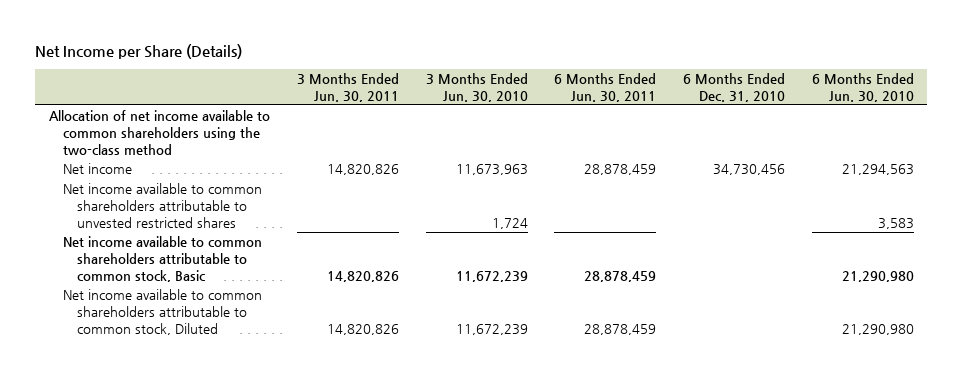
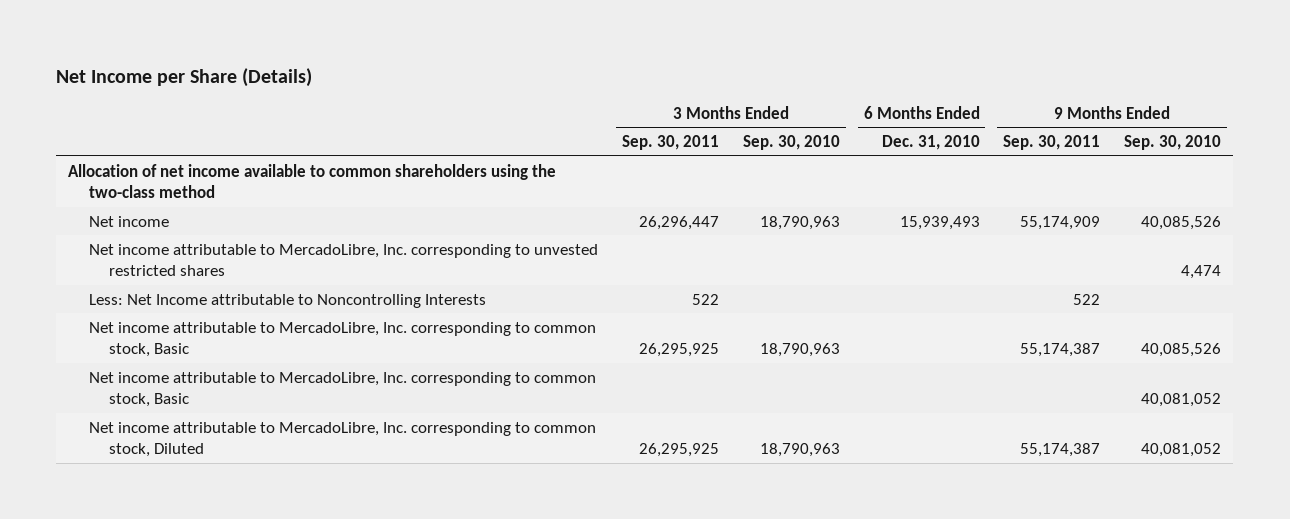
- | 3 Months Ended Jun. 30, 2011 | 3 Months Ended Jun. 30, 2010 | 6 Months Ended Jun. 30, 2011 | 6 Months Ended Dec. 31, 2010 | 6 Months Ended Jun. 30, 2010
+ | 3 Months Ended Sep. 30, 2011 | 3 Months Ended Sep. 30, 2010 | 6 Months Ended Dec. 31, 2010 | 9 Months Ended Sep. 30, 2011 | 9 Months Ended Sep. 30, 2010
- Net income | 14,820,826 | 11,673,963 | 28,878,459 | 34,730,456 | 21,294,563
- Net income available to common shareholders attributable to unvested restricted shares | | 1,724 | | | 3,583
- Net income available to common shareholders attributable to common stock, Basic | 14,820,826 | 11,672,239 | 28,878,459 | | 21,290,980
- Net income available to common shareholders attributable to common stock, Diluted | 14,820,826 | 11,672,239 | 28,878,459 | | 21,290,980
+ Net income | 26,296,447 | 18,790,963 | 15,939,493 | 55,174,909 | 40,085,526
+ Net income attributable to MercadoLibre, Inc. corresponding to unvested restricted shares | | | | | 4,474
+ Less: Net Income attributable to Noncontrolling Interests | 522 | | | 522 |
+ Net income attributable to MercadoLibre, Inc. corresponding to common stock, Basic | 26,295,925 | 18,790,963 | | 55,174,387 | 40,085,526
+ Net income attributable to MercadoLibre, Inc. corresponding to common stock, Basic | | | | | 40,081,052
+ Net income attributable to MercadoLibre, Inc. corresponding to common stock, Diluted | 26,295,925 | 18,790,963 | | 55,174,387 | 40,081,052

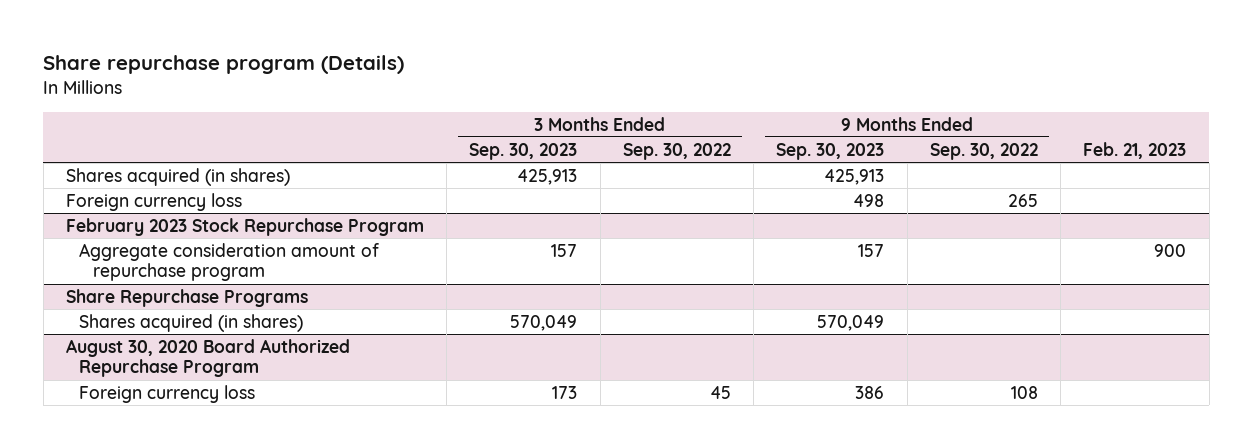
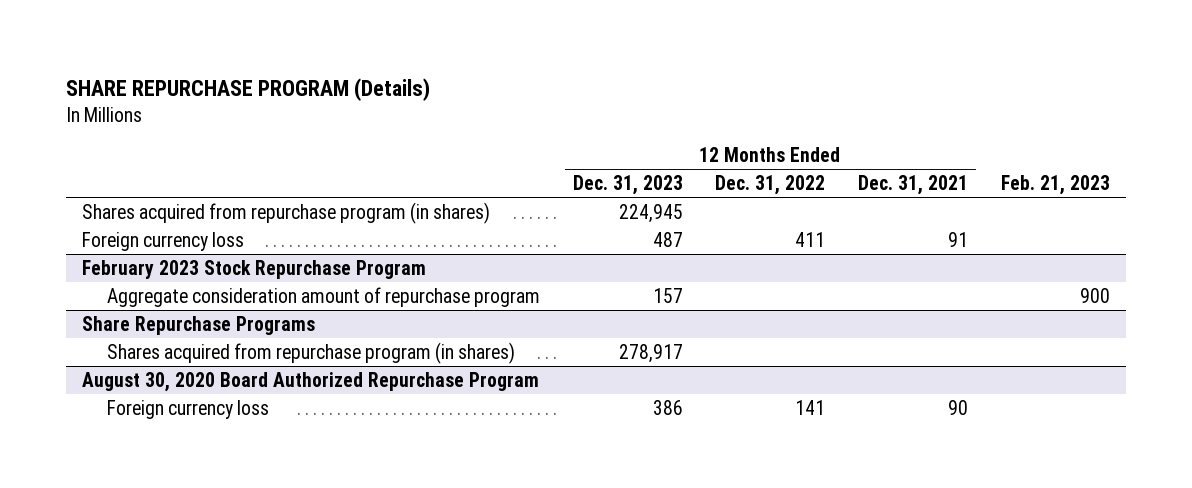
- Share repurchase program (Details)
+ SHARE REPURCHASE PROGRAM (Details)
- | 3 Months Ended Sep. 30, 2023 | 3 Months Ended Sep. 30, 2022 | 9 Months Ended Sep. 30, 2023 | 9 Months Ended Sep. 30, 2022 | Feb. 21, 2023
+ | 12 Months Ended Dec. 31, 2023 | 12 Months Ended Dec. 31, 2022 | 12 Months Ended Dec. 31, 2021 | Feb. 21, 2023
- Shares acquired (in shares) | 425,913 | | 425,913 | |
+ Shares acquired from repurchase program (in shares) | 224,945 | | |
@ Share Repurchase Programs
- Shares acquired (in shares) | 570,049 | | 570,049 | |
+ Shares acquired from repurchase program (in shares) | 278,917 | | |

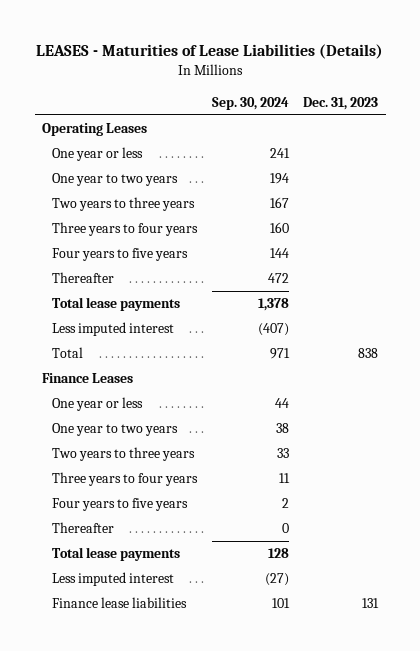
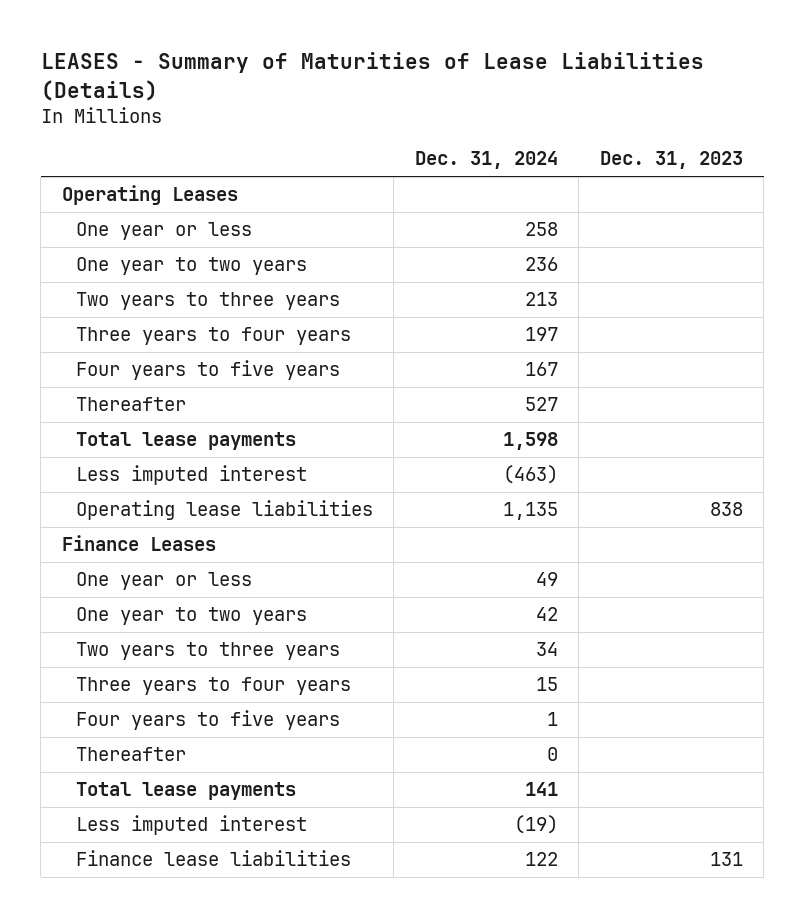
- LEASES - Maturities of Lease Liabilities (Details)
+ LEASES - Summary of Maturities of Lease Liabilities (Details)
- | Sep. 30, 2024 | Dec. 31, 2023
+ | Dec. 31, 2024 | Dec. 31, 2023
- Total | 971 | 838
+ Operating lease liabilities | 1,135 | 838

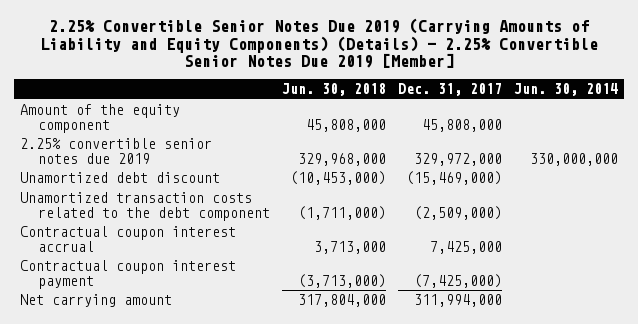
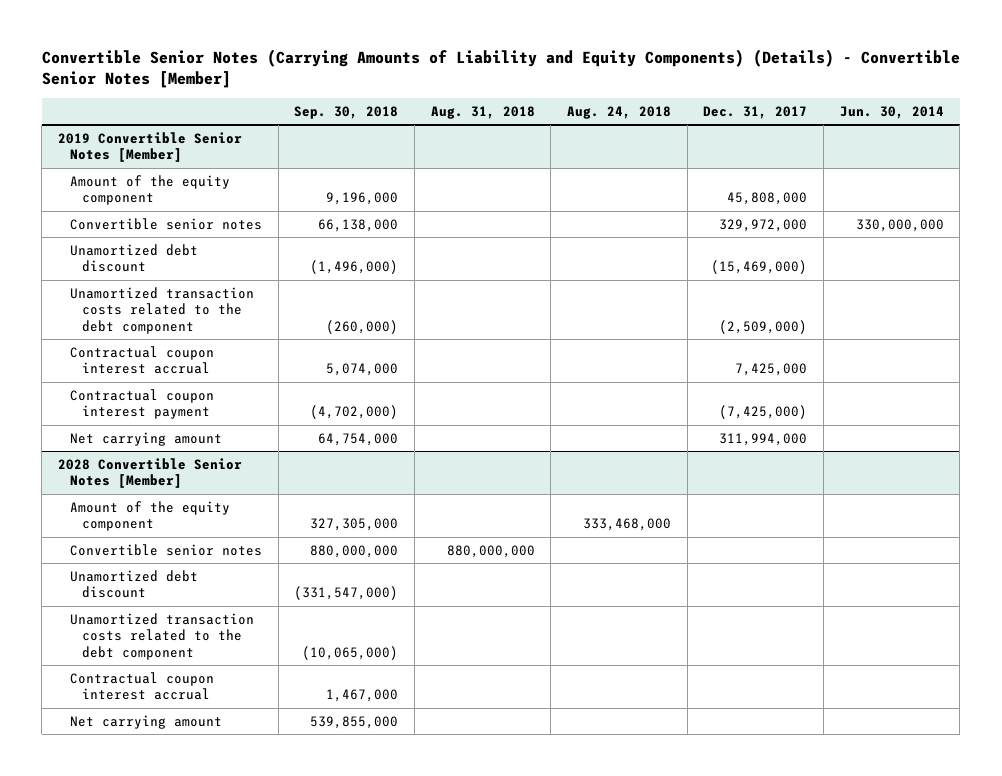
- 2.25% Convertible Senior Notes Due 2019 (Carrying Amounts of Liability and Equity Components) (Details) - 2.25% Convertible Senior Notes Due 2019 [Member]
+ Convertible Senior Notes (Carrying Amounts of Liability and Equity Components) (Details) - Convertible Senior Notes [Member]
- | Jun. 30, 2018 | Dec. 31, 2017 | Jun. 30, 2014
+ | Sep. 30, 2018 | Aug. 31, 2018 | Aug. 24, 2018 | Dec. 31, 2017 | Jun. 30, 2014
+ 2019 Convertible Senior Notes [Member]
- 2.25% convertible senior notes due 2019 | 329,968,000 | 329,972,000 | 330,000,000
+ Convertible senior notes | 66,138,000 | | | 329,972,000 | 330,000,000
+ 2028 Convertible Senior Notes [Member]
+ Amount of the equity component | 327,305,000 | | 333,468,000 | |
+ Convertible senior notes | 880,000,000 | 880,000,000 | | |
+ Unamortized debt discount | (331,547,000) | | | |
+ Unamortized transaction costs related to the debt component | (10,065,000) | | | |
+ Contractual coupon interest accrual | 1,467,000 | | | |
+ Net carrying amount | 539,855,000 | | | |

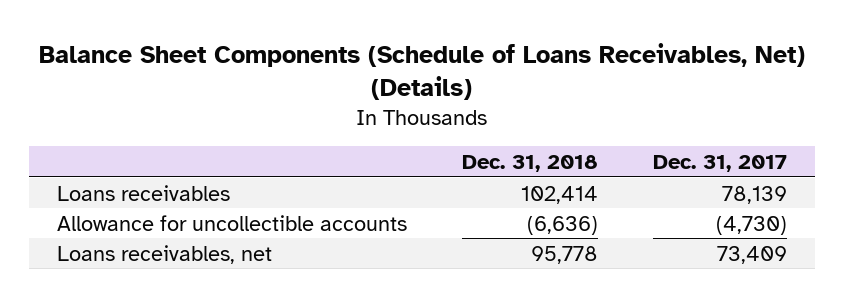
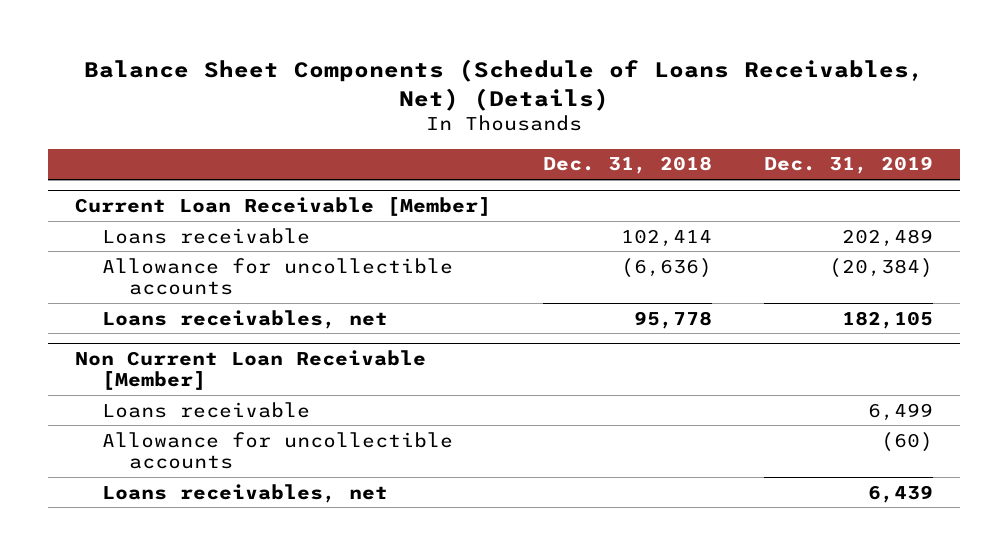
- | Dec. 31, 2018 | Dec. 31, 2017
+ | Dec. 31, 2018 | Dec. 31, 2019
- Loans receivables | 102,414 | 78,139
+ Current Loan Receivable [Member]
+ Loans receivable | 102,414 | 202,489
+ Non Current Loan Receivable [Member]
+ Loans receivable | | 6,499
+ Allowance for uncollectible accounts | | (60)
+ Loans receivables, net | | 6,439

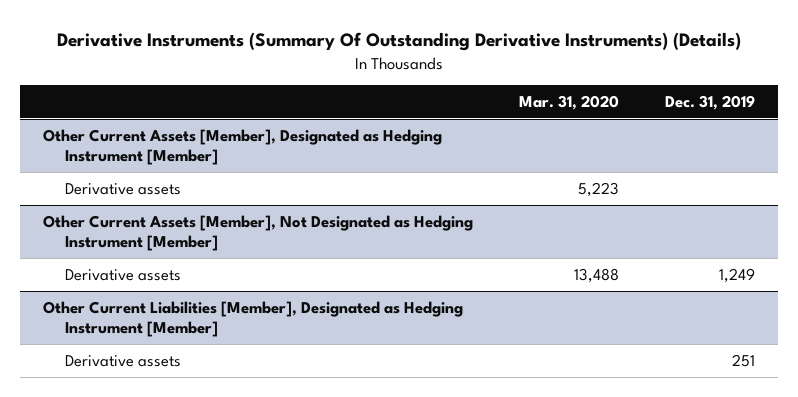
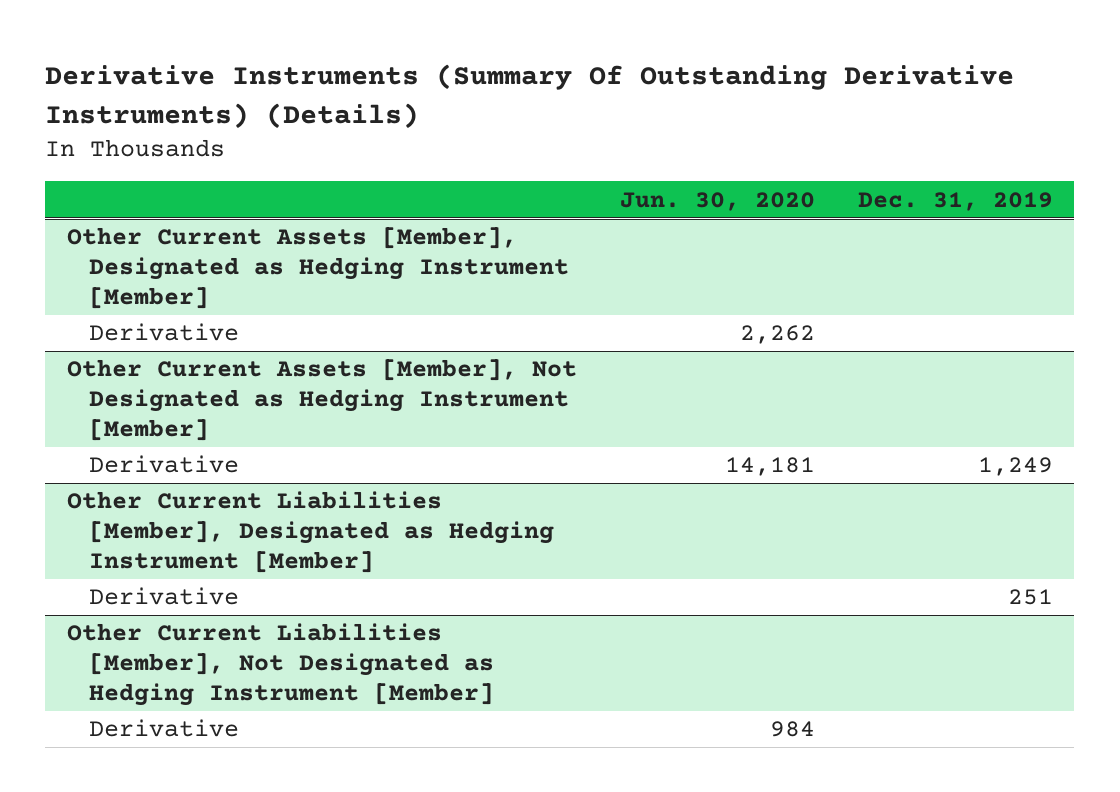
- | Mar. 31, 2020 | Dec. 31, 2019
+ | Jun. 30, 2020 | Dec. 31, 2019
@ Other Current Assets [Member], Designated as Hedging Instrument [Member]
- Derivative assets | 5,223 |
+ Derivative | 2,262 |
@ Other Current Assets [Member], Not Designated as Hedging Instrument [Member]
- Derivative assets | 13,488 | 1,249
+ Derivative | 14,181 | 1,249
@ Other Current Liabilities [Member], Designated as Hedging Instrument [Member]
- Derivative assets | | 251
+ Derivative | | 251
+ Other Current Liabilities [Member], Not Designated as Hedging Instrument [Member]
+ Derivative | 984 |

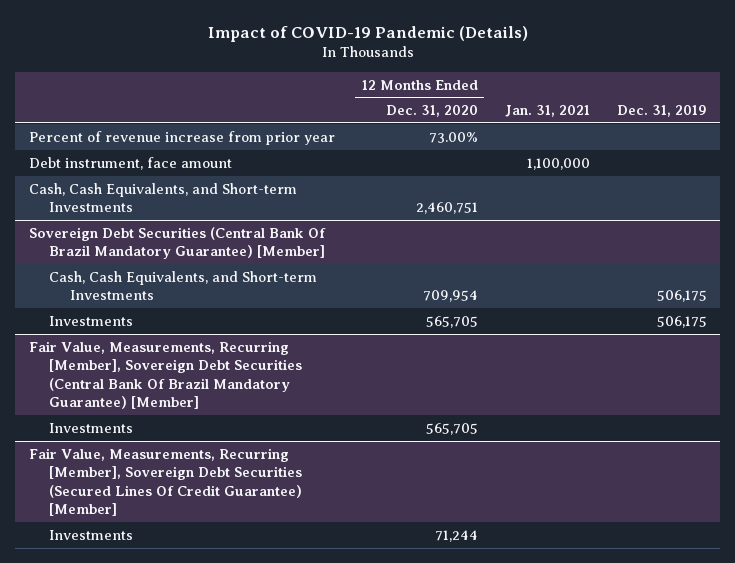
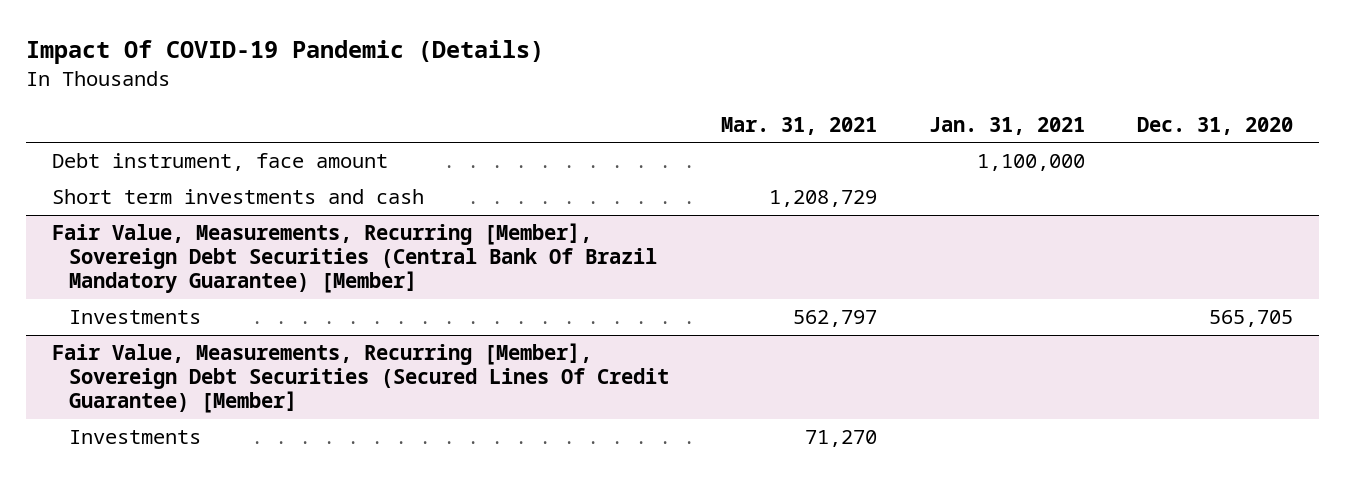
- Impact of COVID-19 Pandemic (Details)
+ Impact Of COVID-19 Pandemic (Details)
- | 12 Months Ended Dec. 31, 2020 | Jan. 31, 2021 | Dec. 31, 2019
+ | Mar. 31, 2021 | Jan. 31, 2021 | Dec. 31, 2020
- Percent of revenue increase from prior year | 73.00% | |
- Cash, Cash Equivalents, and Short-term Investments | 2,460,751 | |
- Sovereign Debt Securities (Central Bank Of Brazil Mandatory Guarantee) [Member]
- Cash, Cash Equivalents, and Short-term Investments | 709,954 | | 506,175
- Investments | 565,705 | | 506,175
+ Short term investments and cash | 1,208,729 | |

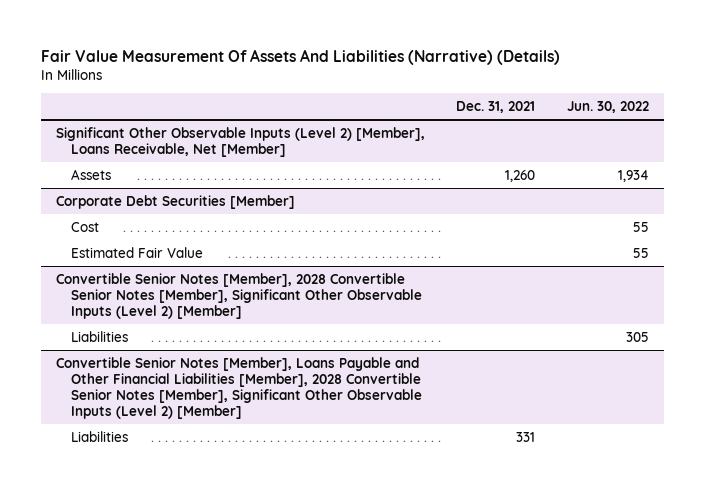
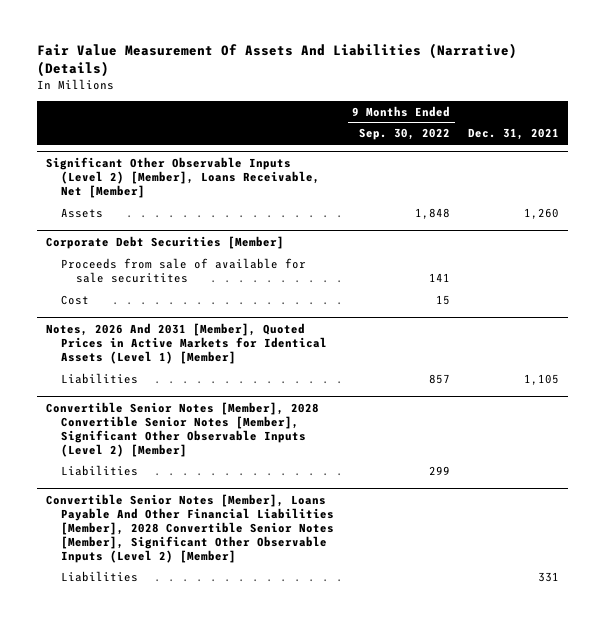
- | Dec. 31, 2021 | Jun. 30, 2022
+ | 9 Months Ended Sep. 30, 2022 | Dec. 31, 2021
@ Corporate Debt Securities [Member]
+ Proceeds from sale of available for sale securitites | 141 |
- Estimated Fair Value | | 55
+ Notes, 2026 And 2031 [Member], Quoted Prices in Active Markets for Identical Assets (Level 1) [Member]
+ Liabilities | 857 | 1,105
- Convertible Senior Notes [Member], Loans Payable and Other Financial Liabilities [Member], 2028 Convertible Senior Notes [Member], Significant Other Observable Inputs (Level 2) [Member]
+ Convertible Senior Notes [Member], Loans Payable And Other Financial Liabilities [Member], 2028 Convertible Senior Notes [Member], Significant Other Observable Inputs (Level 2) [Member]

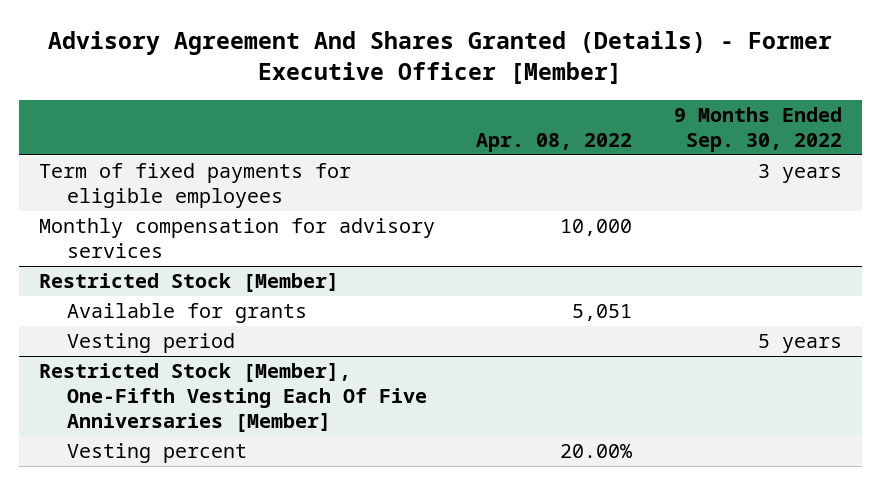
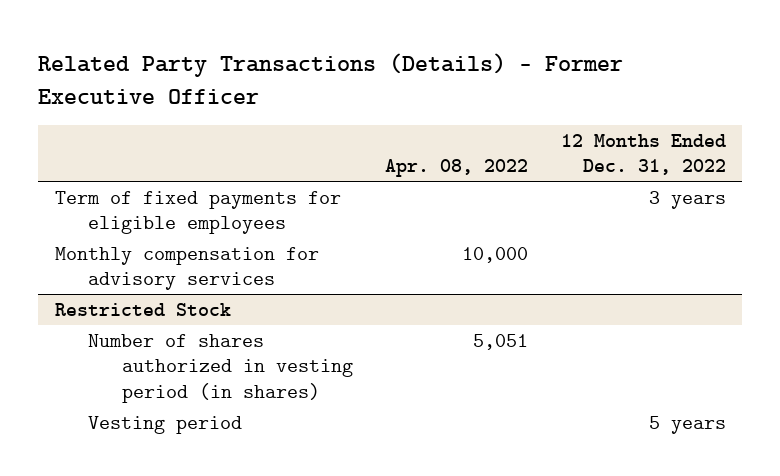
- Advisory Agreement And Shares Granted (Details) - Former Executive Officer [Member]
+ Related Party Transactions (Details) - Former Executive Officer
- | Apr. 08, 2022 | 9 Months Ended Sep. 30, 2022
+ | Apr. 08, 2022 | 12 Months Ended Dec. 31, 2022
- Restricted Stock [Member]
- Available for grants | 5,051 |
+ Restricted Stock
+ Number of shares authorized in vesting period (in shares) | 5,051 |
- Restricted Stock [Member], One-Fifth Vesting Each Of Five Anniversaries [Member]
- Vesting percent | 20.00% |

